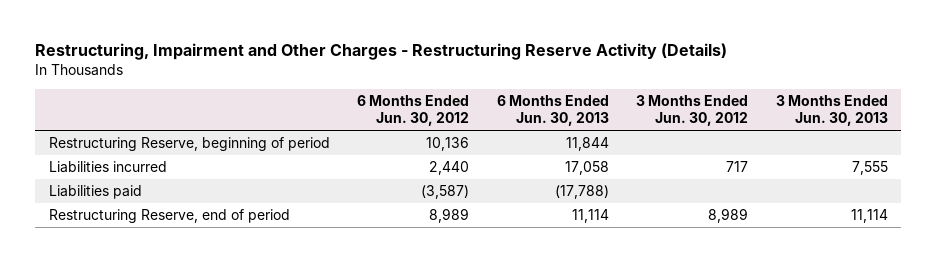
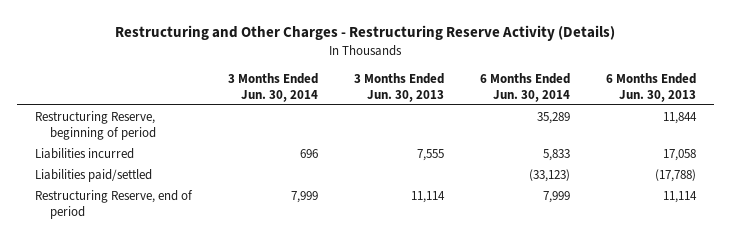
- Restructuring, Impairment and Other Charges - Restructuring Reserve Activity (Details)
+ Restructuring and Other Charges - Restructuring Reserve Activity (Details)
- | 6 Months Ended Jun. 30, 2012 | 6 Months Ended Jun. 30, 2013 | 3 Months Ended Jun. 30, 2012 | 3 Months Ended Jun. 30, 2013
+ | 3 Months Ended Jun. 30, 2014 | 3 Months Ended Jun. 30, 2013 | 6 Months Ended Jun. 30, 2014 | 6 Months Ended Jun. 30, 2013
- Liabilities paid | (3,587) | (17,788) | |
+ Liabilities paid/settled | | | (33,123) | (17,788)

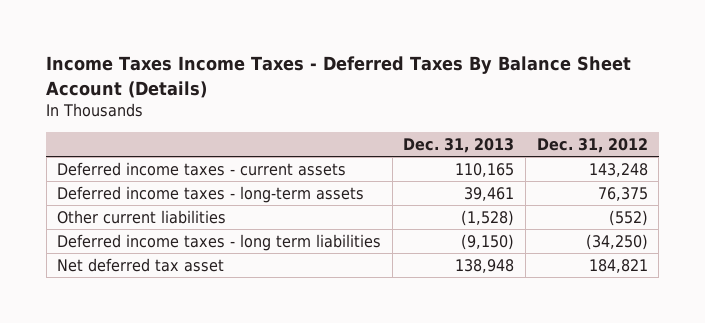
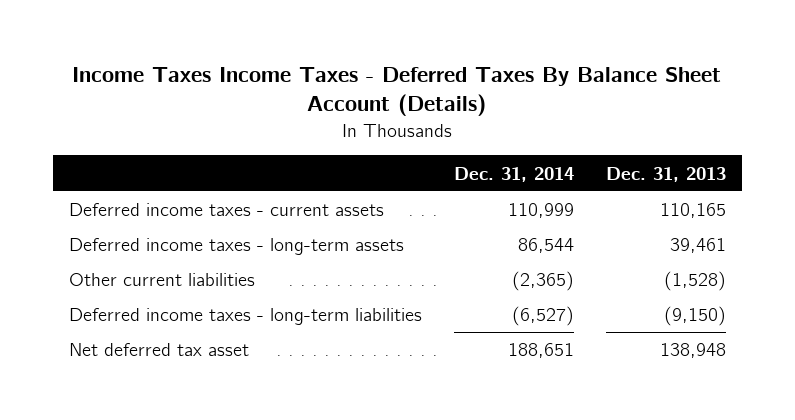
- | Dec. 31, 2013 | Dec. 31, 2012
+ | Dec. 31, 2014 | Dec. 31, 2013
- Deferred income taxes - long term liabilities | (9,150) | (34,250)
+ Deferred income taxes - long-term liabilities | (6,527) | (9,150)

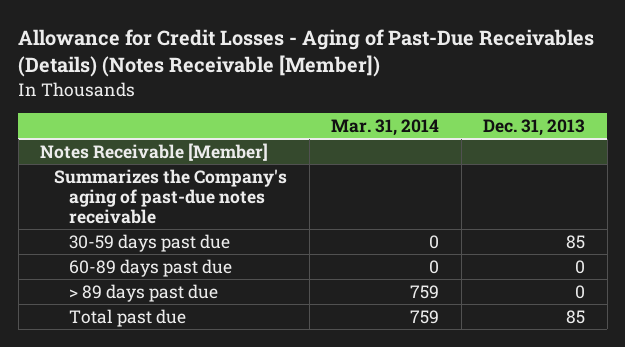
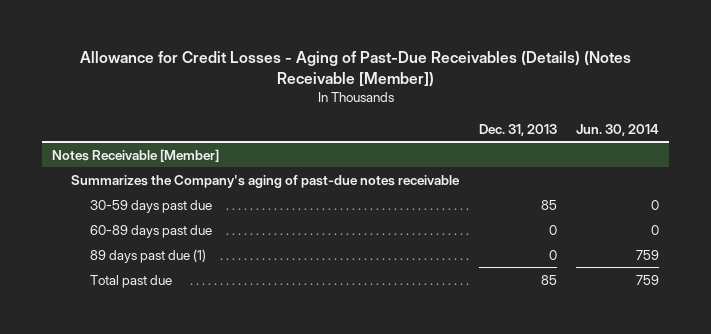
- | Mar. 31, 2014 | Dec. 31, 2013
+ | Dec. 31, 2013 | Jun. 30, 2014
@ Notes Receivable [Member]
- > 89 days past due | 759 | 0
+ 89 days past due (1) | 0 | 759

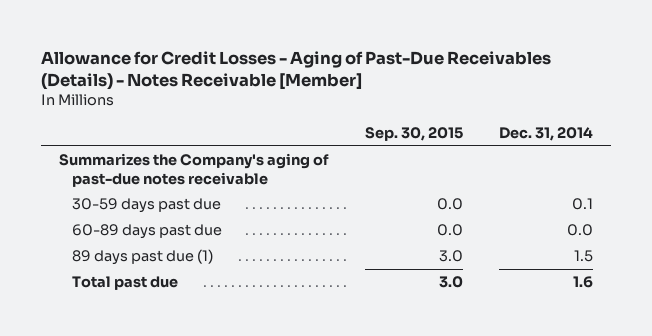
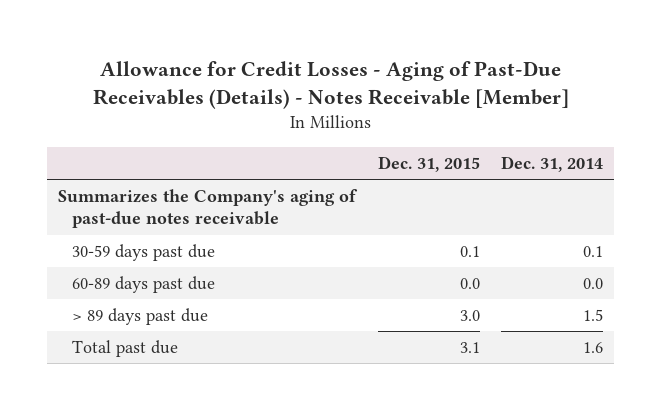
- | Sep. 30, 2015 | Dec. 31, 2014
+ | Dec. 31, 2015 | Dec. 31, 2014
- 89 days past due (1) | 3.0 | 1.5
+ > 89 days past due | 3.0 | 1.5

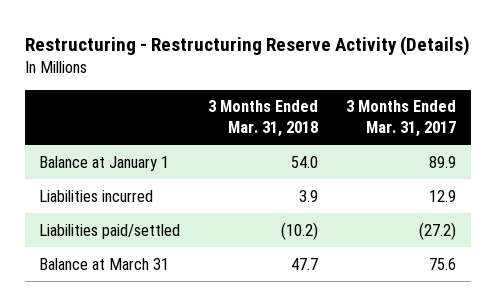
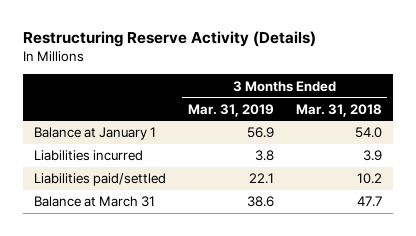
- Restructuring - Restructuring Reserve Activity (Details)
+ Restructuring Reserve Activity (Details)
- | 3 Months Ended Mar. 31, 2018 | 3 Months Ended Mar. 31, 2017
+ | 3 Months Ended Mar. 31, 2019 | 3 Months Ended Mar. 31, 2018
- Liabilities paid/settled | (10.2) | (27.2)
+ Liabilities paid/settled | 22.1 | 10.2

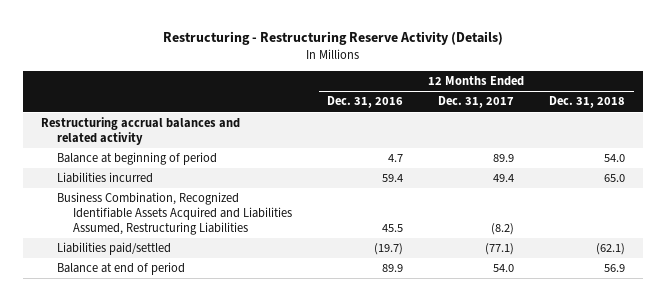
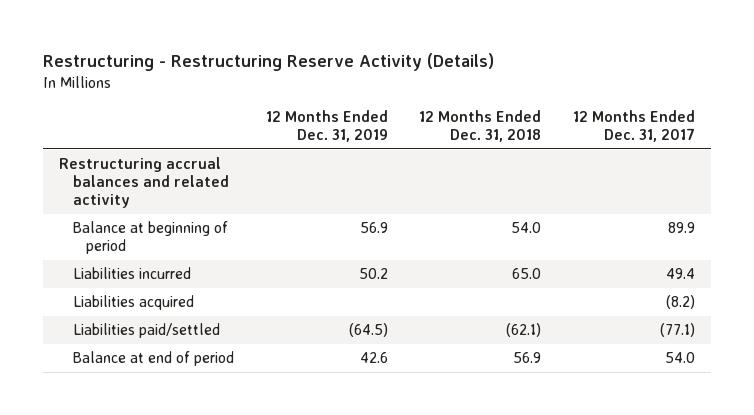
- | 12 Months Ended Dec. 31, 2016 | 12 Months Ended Dec. 31, 2017 | 12 Months Ended Dec. 31, 2018
+ | 12 Months Ended Dec. 31, 2019 | 12 Months Ended Dec. 31, 2018 | 12 Months Ended Dec. 31, 2017
- Business Combination, Recognized Identifiable Assets Acquired and Liabilities Assumed, Restructuring Liabilities | 45.5 | (8.2) |
+ Liabilities acquired | | | (8.2)

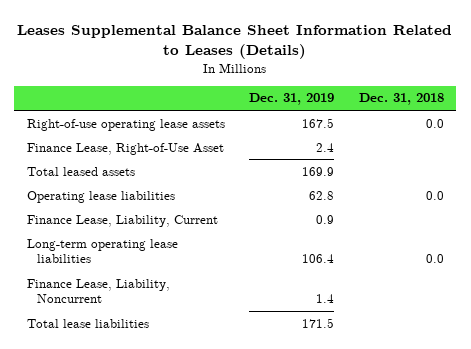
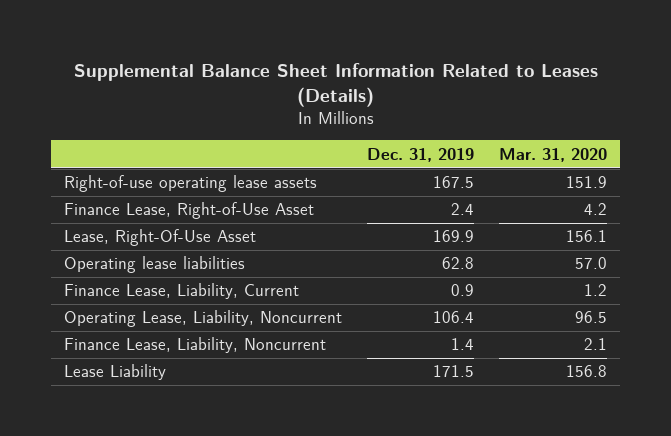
- Leases Supplemental Balance Sheet Information Related to Leases (Details)
+ Supplemental Balance Sheet Information Related to Leases (Details)
- | Dec. 31, 2019 | Dec. 31, 2018
+ | Dec. 31, 2019 | Mar. 31, 2020
- Total leased assets | 169.9 |
+ Lease, Right-Of-Use Asset | 169.9 | 156.1
- Long-term operating lease liabilities | 106.4 | 0.0
+ Operating Lease, Liability, Noncurrent | 106.4 | 96.5
- Total lease liabilities | 171.5 |
+ Lease Liability | 171.5 | 156.8

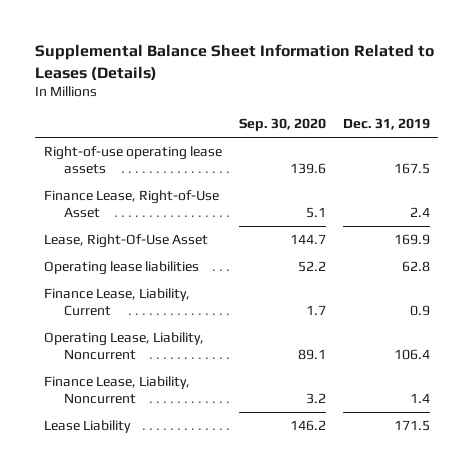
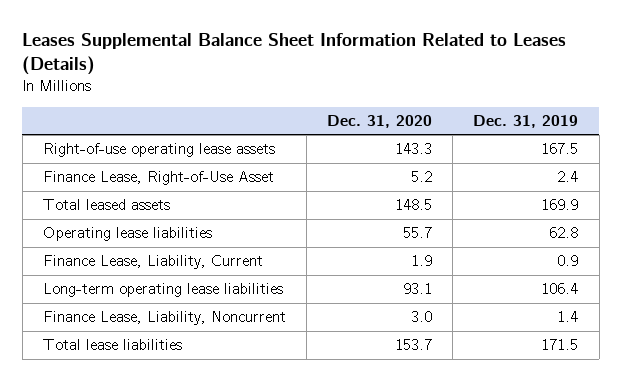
- Supplemental Balance Sheet Information Related to Leases (Details)
+ Leases Supplemental Balance Sheet Information Related to Leases (Details)
- | Sep. 30, 2020 | Dec. 31, 2019
+ | Dec. 31, 2020 | Dec. 31, 2019
- Lease, Right-Of-Use Asset | 144.7 | 169.9
+ Total leased assets | 148.5 | 169.9
- Operating Lease, Liability, Noncurrent | 89.1 | 106.4
+ Long-term operating lease liabilities | 93.1 | 106.4
- Lease Liability | 146.2 | 171.5
+ Total lease liabilities | 153.7 | 171.5

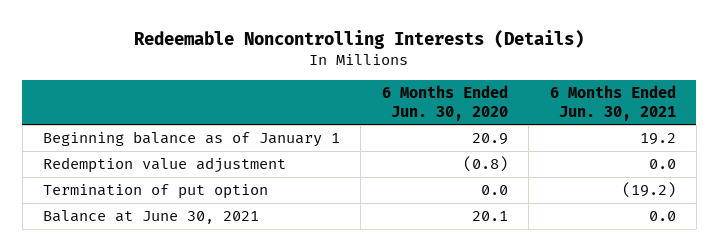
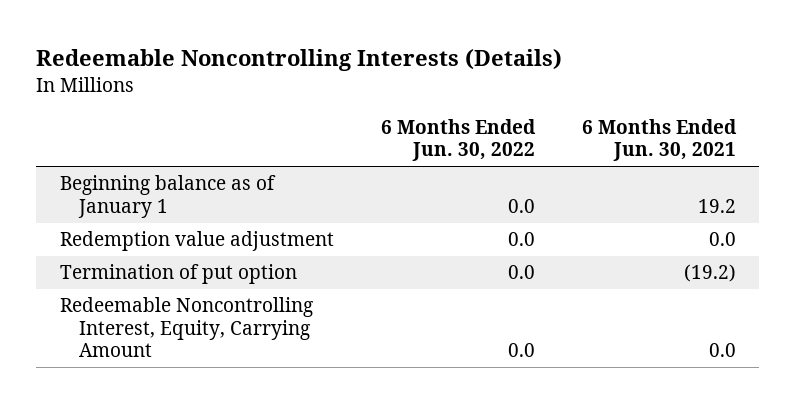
- | 6 Months Ended Jun. 30, 2020 | 6 Months Ended Jun. 30, 2021
+ | 6 Months Ended Jun. 30, 2022 | 6 Months Ended Jun. 30, 2021
- Balance at June 30, 2021 | 20.1 | 0.0
+ Redeemable Noncontrolling Interest, Equity, Carrying Amount | 0.0 | 0.0

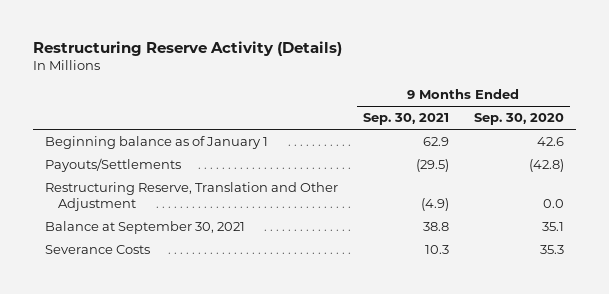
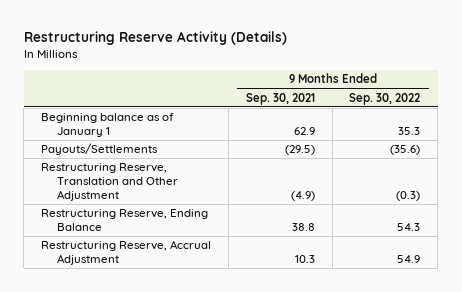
- | 9 Months Ended Sep. 30, 2021 | 9 Months Ended Sep. 30, 2020
+ | 9 Months Ended Sep. 30, 2021 | 9 Months Ended Sep. 30, 2022
- Balance at September 30, 2021 | 38.8 | 35.1
- Severance Costs | 10.3 | 35.3
+ Restructuring Reserve, Ending Balance | 38.8 | 54.3
+ Restructuring Reserve, Accrual Adjustment | 10.3 | 54.9

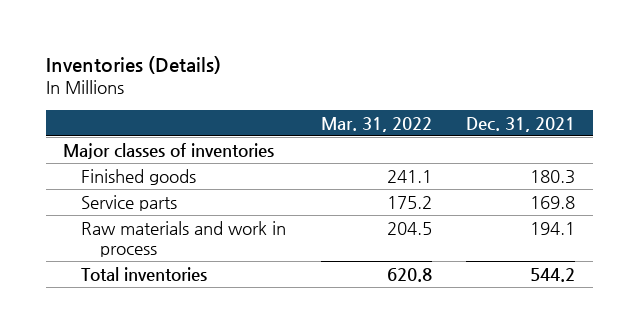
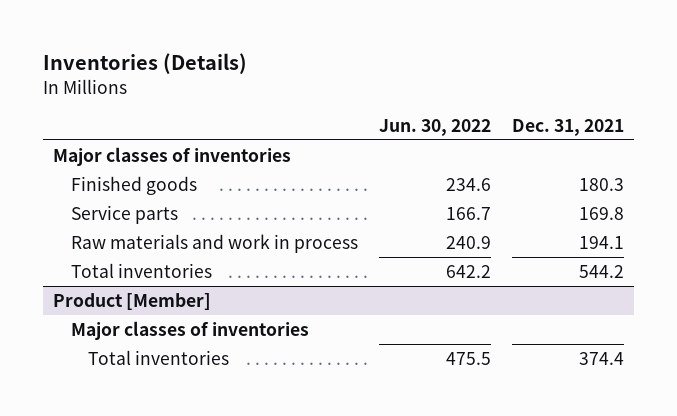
- | Mar. 31, 2022 | Dec. 31, 2021
+ | Jun. 30, 2022 | Dec. 31, 2021
+ Product [Member]
+ Major classes of inventories
+ Total inventories | 475.5 | 374.4

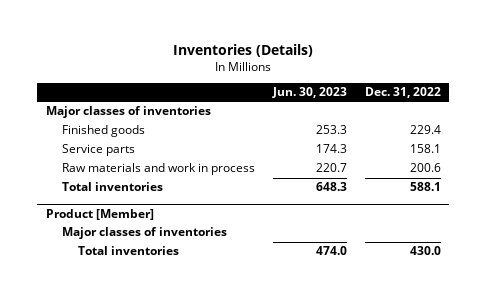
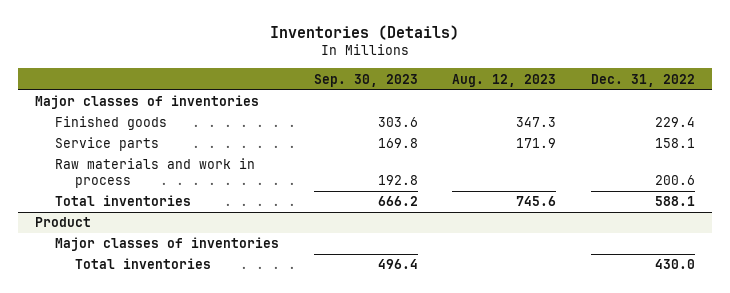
- | Jun. 30, 2023 | Dec. 31, 2022
+ | Sep. 30, 2023 | Aug. 12, 2023 | Dec. 31, 2022
- Product [Member]
+ Product

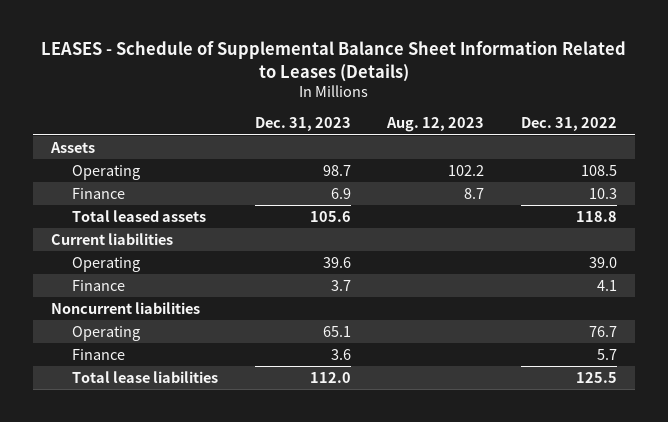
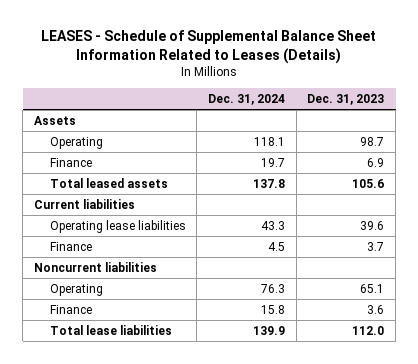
- | Dec. 31, 2023 | Aug. 12, 2023 | Dec. 31, 2022
+ | Dec. 31, 2024 | Dec. 31, 2023
- Operating | 39.6 | | 39.0
+ Operating lease liabilities | 43.3 | 39.6

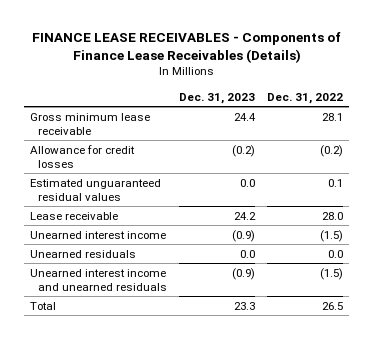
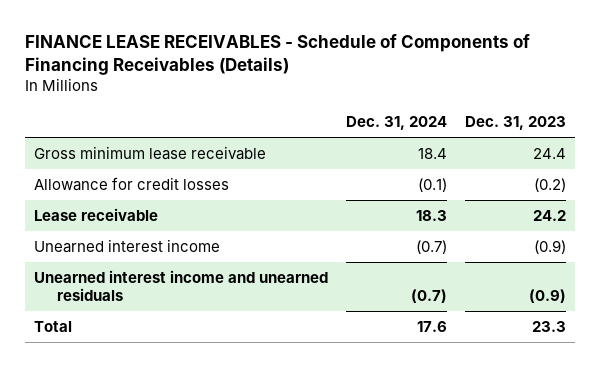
- FINANCE LEASE RECEIVABLES - Components of Finance Lease Receivables (Details)
+ FINANCE LEASE RECEIVABLES - Schedule of Components of Financing Receivables (Details)
- | Dec. 31, 2023 | Dec. 31, 2022
+ | Dec. 31, 2024 | Dec. 31, 2023
- Estimated unguaranteed residual values | 0.0 | 0.1
- Unearned residuals | 0.0 | 0.0

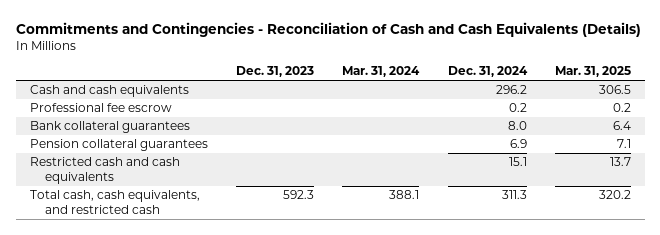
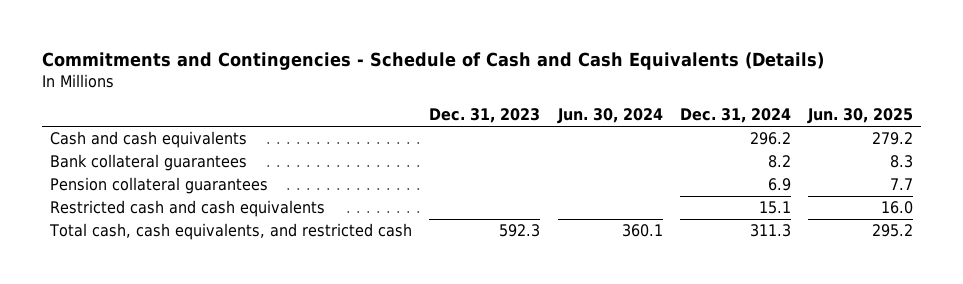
- Commitments and Contingencies - Reconciliation of Cash and Cash Equivalents (Details)
+ Commitments and Contingencies - Schedule of Cash and Cash Equivalents (Details)
- | Dec. 31, 2023 | Mar. 31, 2024 | Dec. 31, 2024 | Mar. 31, 2025
+ | Dec. 31, 2023 | Jun. 30, 2024 | Dec. 31, 2024 | Jun. 30, 2025
- Professional fee escrow | | | 0.2 | 0.2
- Bank collateral guarantees | | | 8.0 | 6.4
+ Bank collateral guarantees | | | 8.2 | 8.3

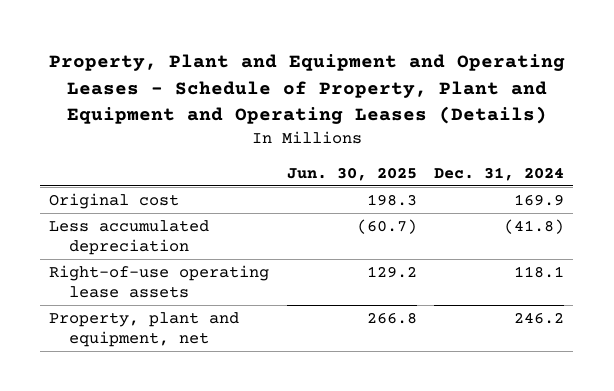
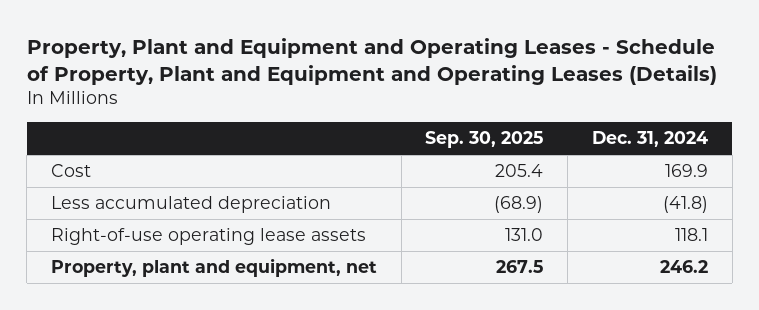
- | Jun. 30, 2025 | Dec. 31, 2024
+ | Sep. 30, 2025 | Dec. 31, 2024
- Original cost | 198.3 | 169.9
+ Cost | 205.4 | 169.9

